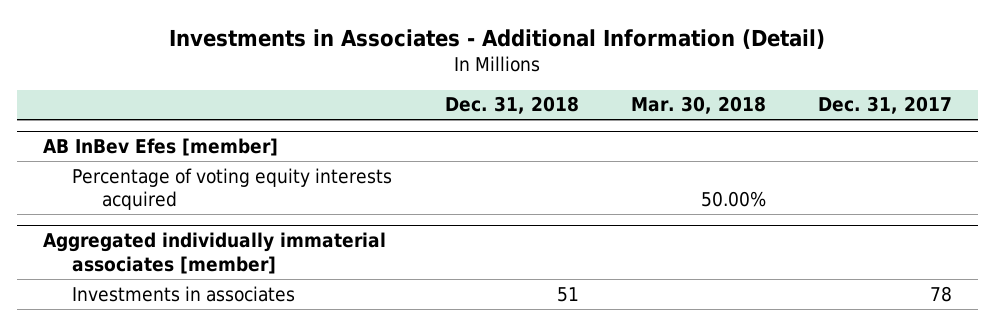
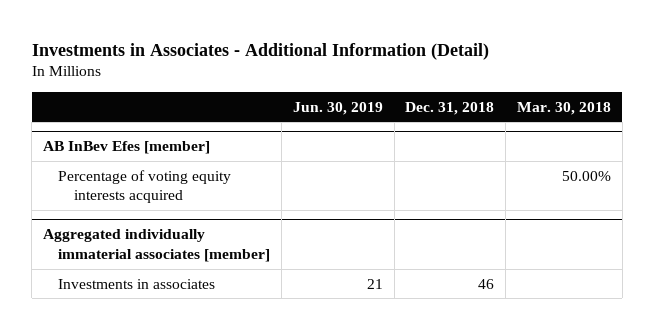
- | Dec. 31, 2018 | Mar. 30, 2018 | Dec. 31, 2017
+ | Jun. 30, 2019 | Dec. 31, 2018 | Mar. 30, 2018
@ Aggregated individually immaterial associates [member]
- Investments in associates | 51 | | 78
+ Investments in associates | 21 | 46 |

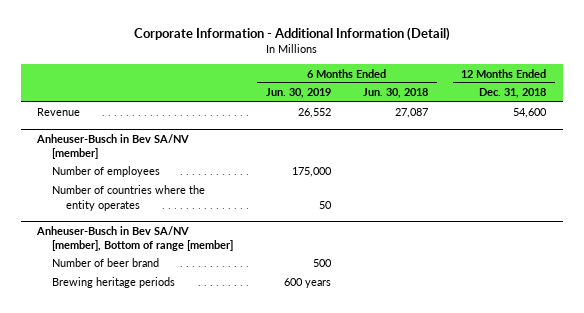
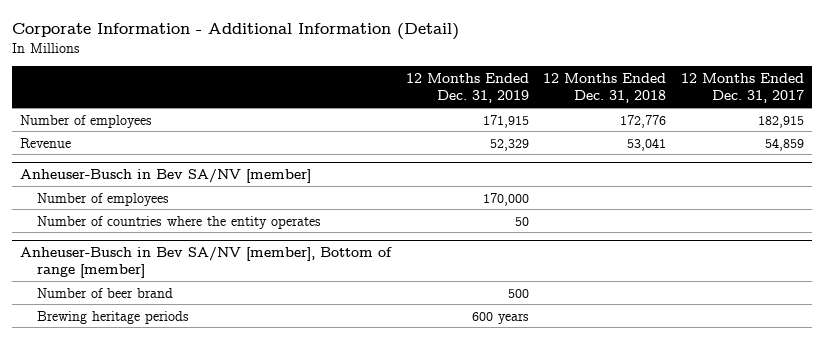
- | 6 Months Ended Jun. 30, 2019 | 6 Months Ended Jun. 30, 2018 | 12 Months Ended Dec. 31, 2018
+ | 12 Months Ended Dec. 31, 2019 | 12 Months Ended Dec. 31, 2018 | 12 Months Ended Dec. 31, 2017
- Revenue | 26,552 | 27,087 | 54,600
+ Number of employees | 171,915 | 172,776 | 182,915
+ Revenue | 52,329 | 53,041 | 54,859

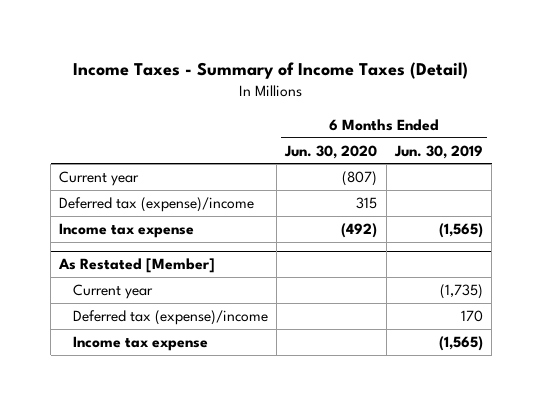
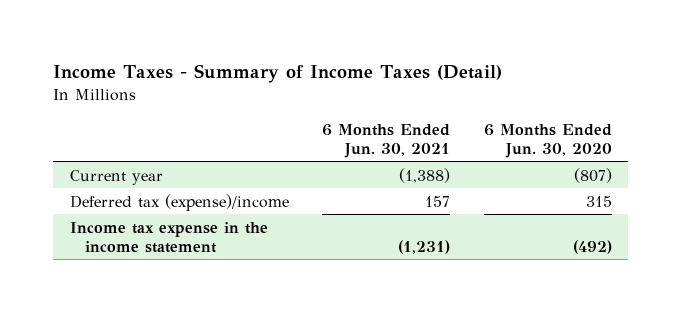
- | 6 Months Ended Jun. 30, 2020 | 6 Months Ended Jun. 30, 2019
+ | 6 Months Ended Jun. 30, 2021 | 6 Months Ended Jun. 30, 2020
- Income tax expense | (492) | (1,565)
- As Restated [Member]
- Current year | | (1,735)
- Deferred tax (expense)/income | | 170
- Income tax expense | | (1,565)
+ Income tax expense in the income statement | (1,231) | (492)

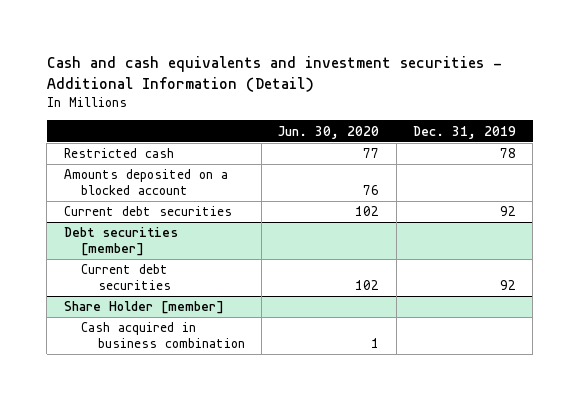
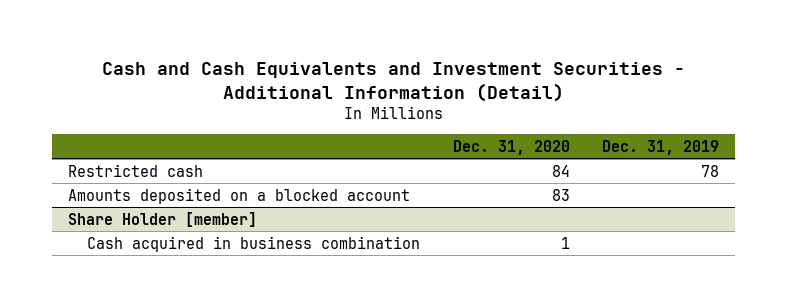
- Cash and cash equivalents and investment securities - Additional Information (Detail)
+ Cash and Cash Equivalents and Investment Securities - Additional Information (Detail)
- | Jun. 30, 2020 | Dec. 31, 2019
+ | Dec. 31, 2020 | Dec. 31, 2019
- Current debt securities | 102 | 92
- Debt securities [member]
- Current debt securities | 102 | 92

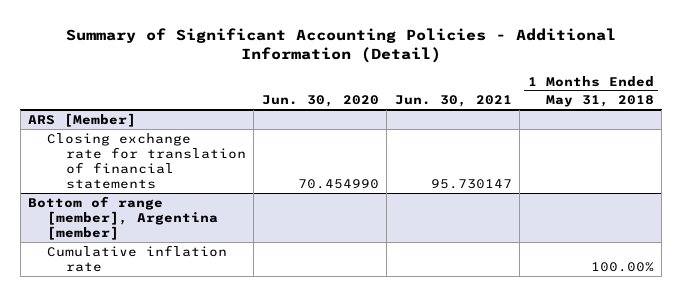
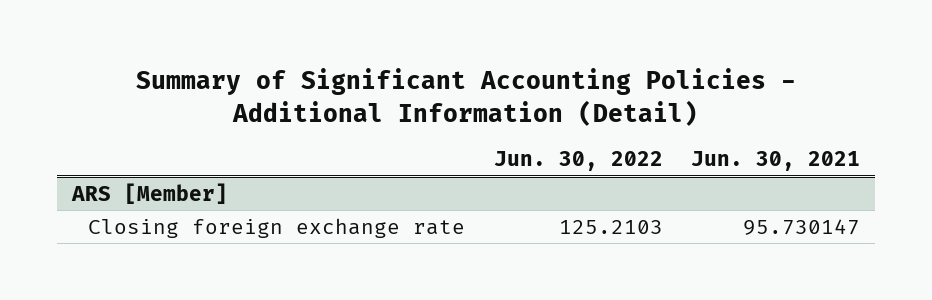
- | Jun. 30, 2020 | Jun. 30, 2021 | 1 Months Ended May 31, 2018
+ | Jun. 30, 2022 | Jun. 30, 2021
@ ARS [Member]
- Closing exchange rate for translation of financial statements | 70.454990 | 95.730147 |
- Bottom of range [member], Argentina [member]
- Cumulative inflation rate | | | 100.00%
@ ARS [Member]
+ Closing foreign exchange rate | 125.2103 | 95.730147

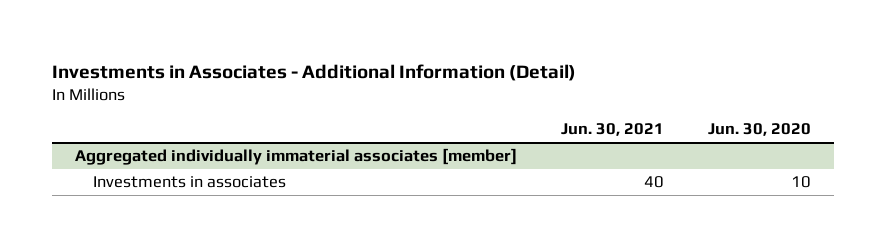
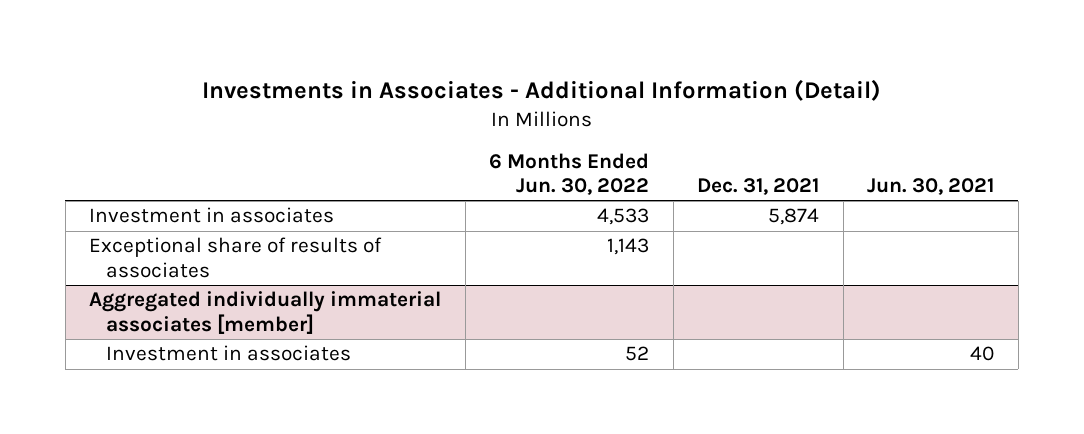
- | Jun. 30, 2021 | Jun. 30, 2020
+ | 6 Months Ended Jun. 30, 2022 | Dec. 31, 2021 | Jun. 30, 2021
+ Investment in associates | 4,533 | 5,874 |
+ Exceptional share of results of associates | 1,143 | |
@ Aggregated individually immaterial associates [member]
- Investments in associates | 40 | 10
+ Investment in associates | 52 | | 40

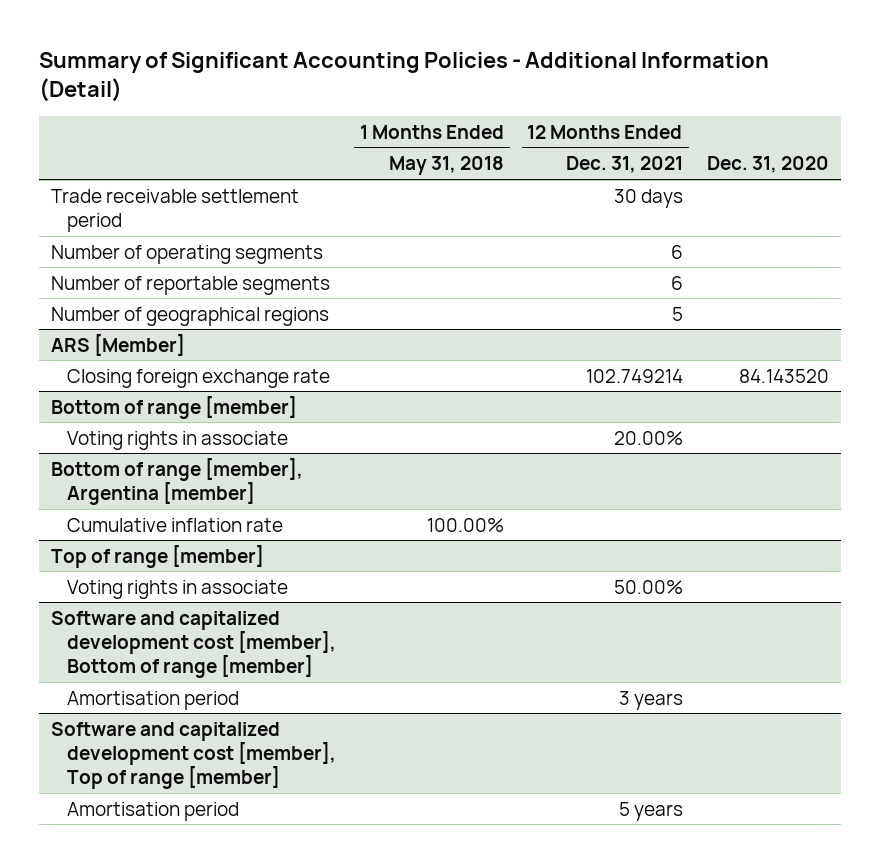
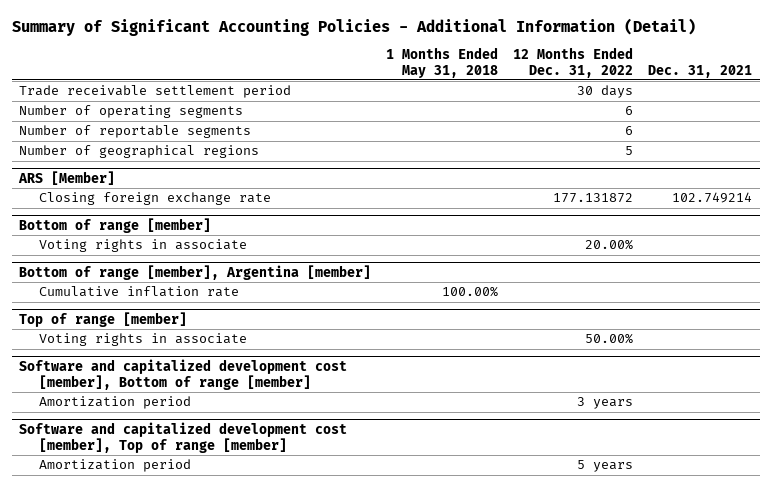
- | 1 Months Ended May 31, 2018 | 12 Months Ended Dec. 31, 2021 | Dec. 31, 2020
+ | 1 Months Ended May 31, 2018 | 12 Months Ended Dec. 31, 2022 | Dec. 31, 2021
@ Software and capitalized development cost [member], Bottom of range [member]
- Amortisation period | | 3 years |
+ Amortization period | | 3 years |
@ Software and capitalized development cost [member], Top of range [member]
- Amortisation period | | 5 years |
+ Amortization period | | 5 years |

